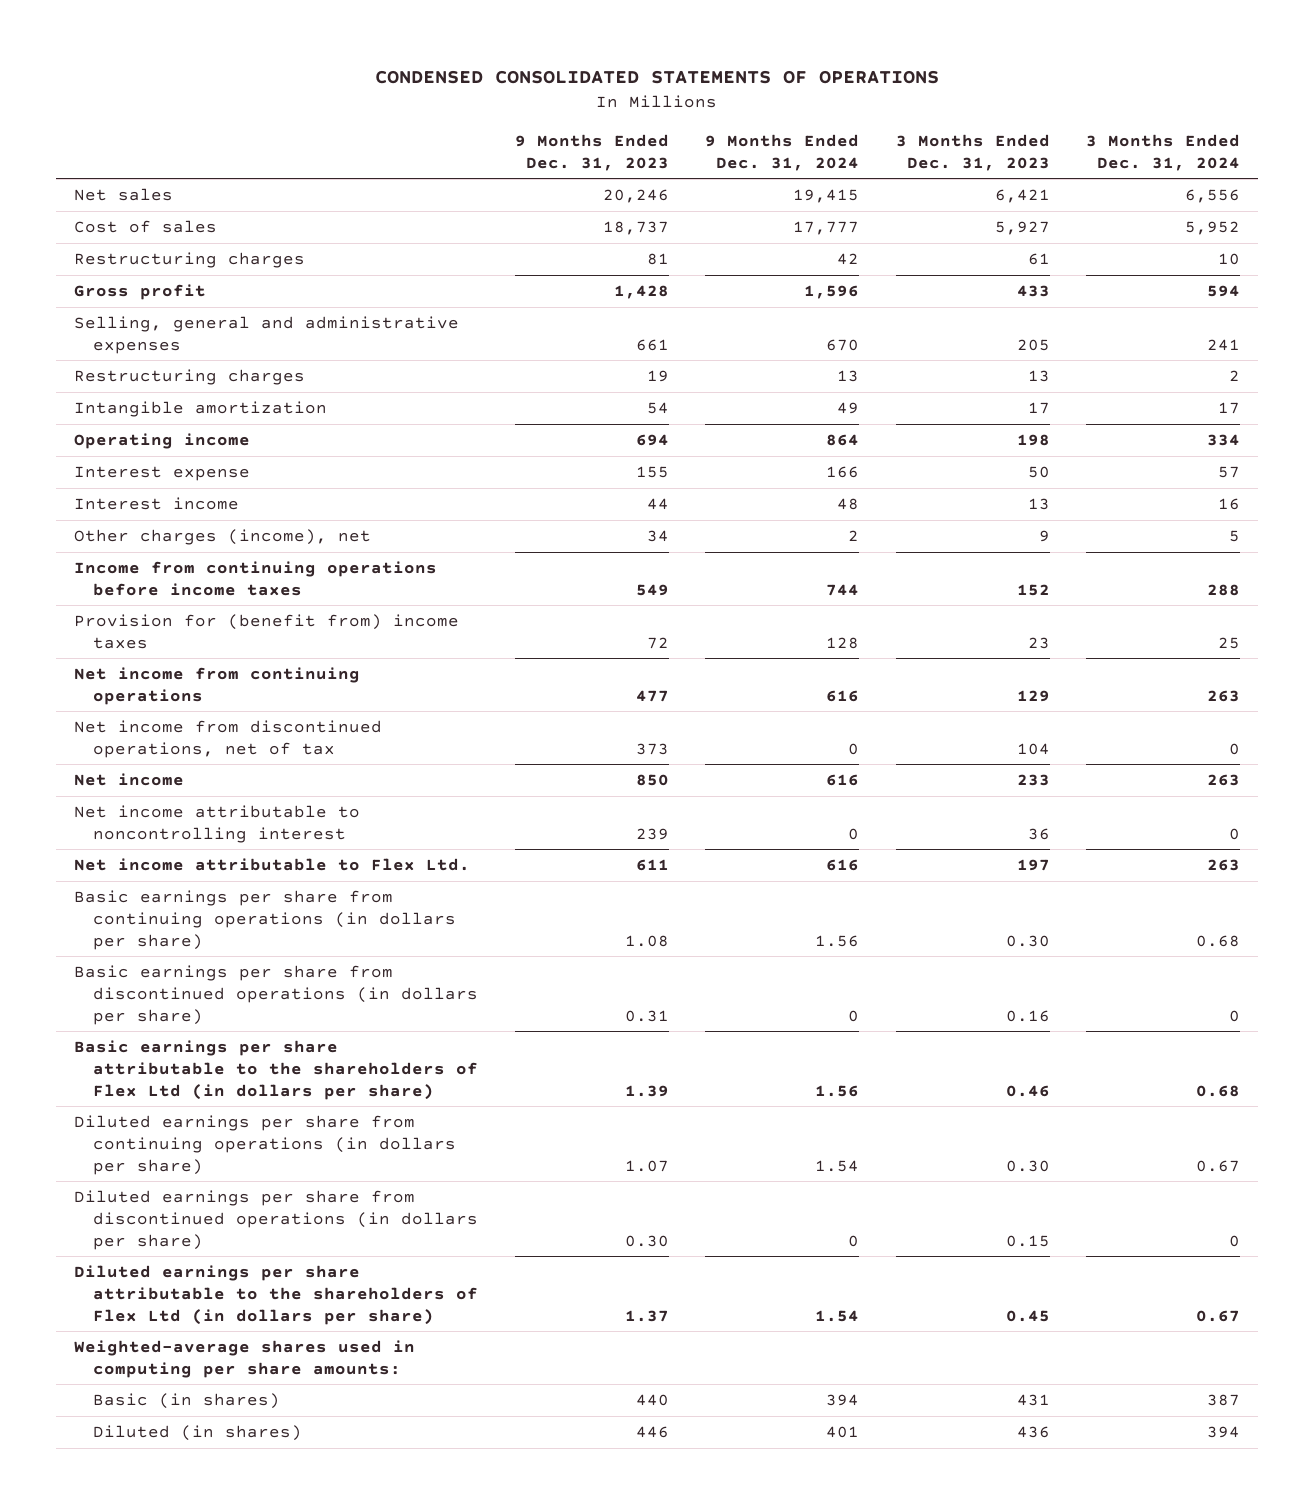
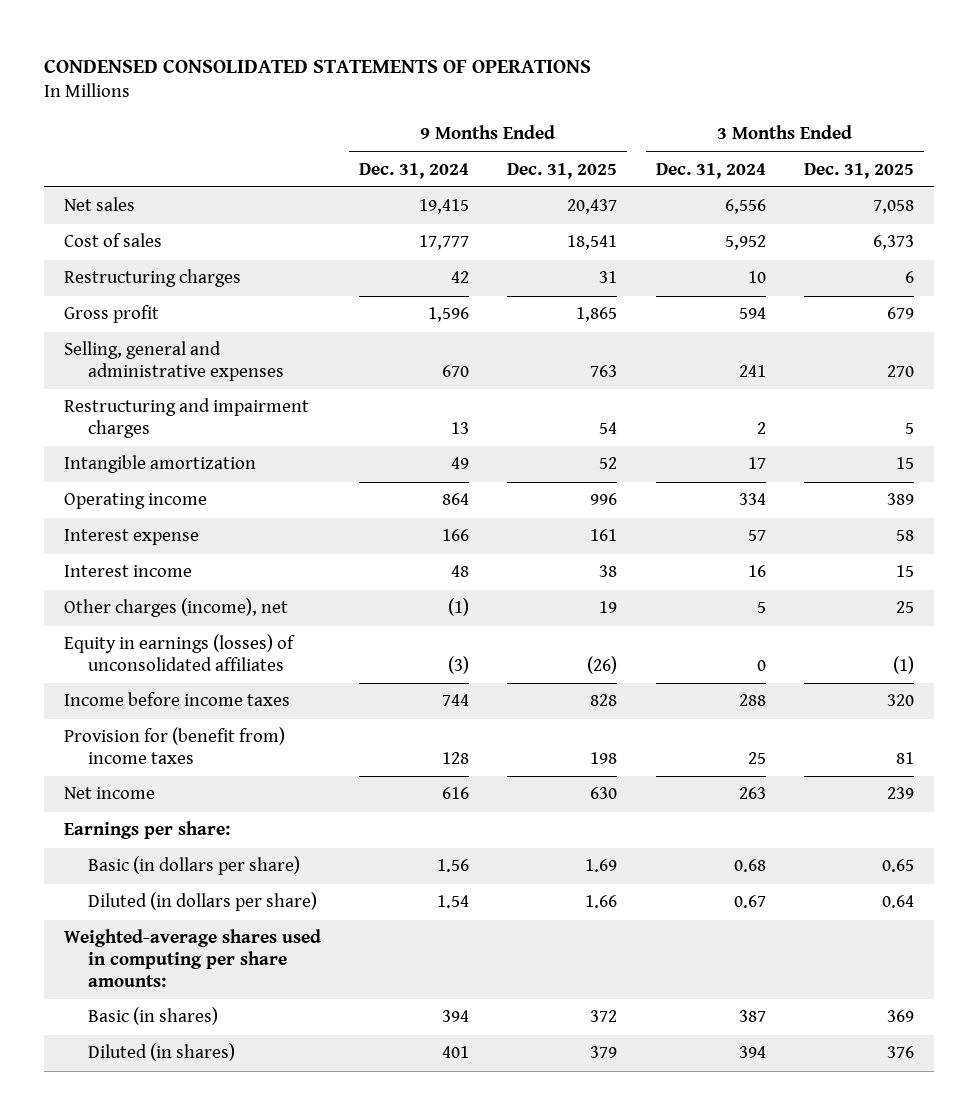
- | 9 Months Ended Dec. 31, 2023 | 9 Months Ended Dec. 31, 2024 | 3 Months Ended Dec. 31, 2023 | 3 Months Ended Dec. 31, 2024
+ | 9 Months Ended Dec. 31, 2024 | 9 Months Ended Dec. 31, 2025 | 3 Months Ended Dec. 31, 2024 | 3 Months Ended Dec. 31, 2025
- Restructuring charges | 19 | 13 | 13 | 2
+ Restructuring and impairment charges | 13 | 54 | 2 | 5
- Other charges (income), net | 34 | 2 | 9 | 5
- Income from continuing operations before income taxes | 549 | 744 | 152 | 288
+ Other charges (income), net | (1) | 19 | 5 | 25
+ Equity in earnings (losses) of unconsolidated affiliates | (3) | (26) | 0 | (1)
+ Income before income taxes | 744 | 828 | 288 | 320
- Net income from continuing operations | 477 | 616 | 129 | 263
- Net income from discontinued operations, net of tax | 373 | 0 | 104 | 0
- Net income attributable to noncontrolling interest | 239 | 0 | 36 | 0
- Net income attributable to Flex Ltd. | 611 | 616 | 197 | 263
- Basic earnings per share from continuing operations (in dollars per share) | 1.08 | 1.56 | 0.30 | 0.68
- Basic earnings per share from discontinued operations (in dollars per share) | 0.31 | 0 | 0.16 | 0
- Basic earnings per share attributable to the shareholders of Flex Ltd (in dollars per share) | 1.39 | 1.56 | 0.46 | 0.68
- Diluted earnings per share from continuing operations (in dollars per share) | 1.07 | 1.54 | 0.30 | 0.67
- Diluted earnings per share from discontinued operations (in dollars per share) | 0.30 | 0 | 0.15 | 0
- Diluted earnings per share attributable to the shareholders of Flex Ltd (in dollars per share) | 1.37 | 1.54 | 0.45 | 0.67
+ Earnings per share:
+ Basic (in dollars per share) | 1.56 | 1.69 | 0.68 | 0.65
+ Diluted (in dollars per share) | 1.54 | 1.66 | 0.67 | 0.64

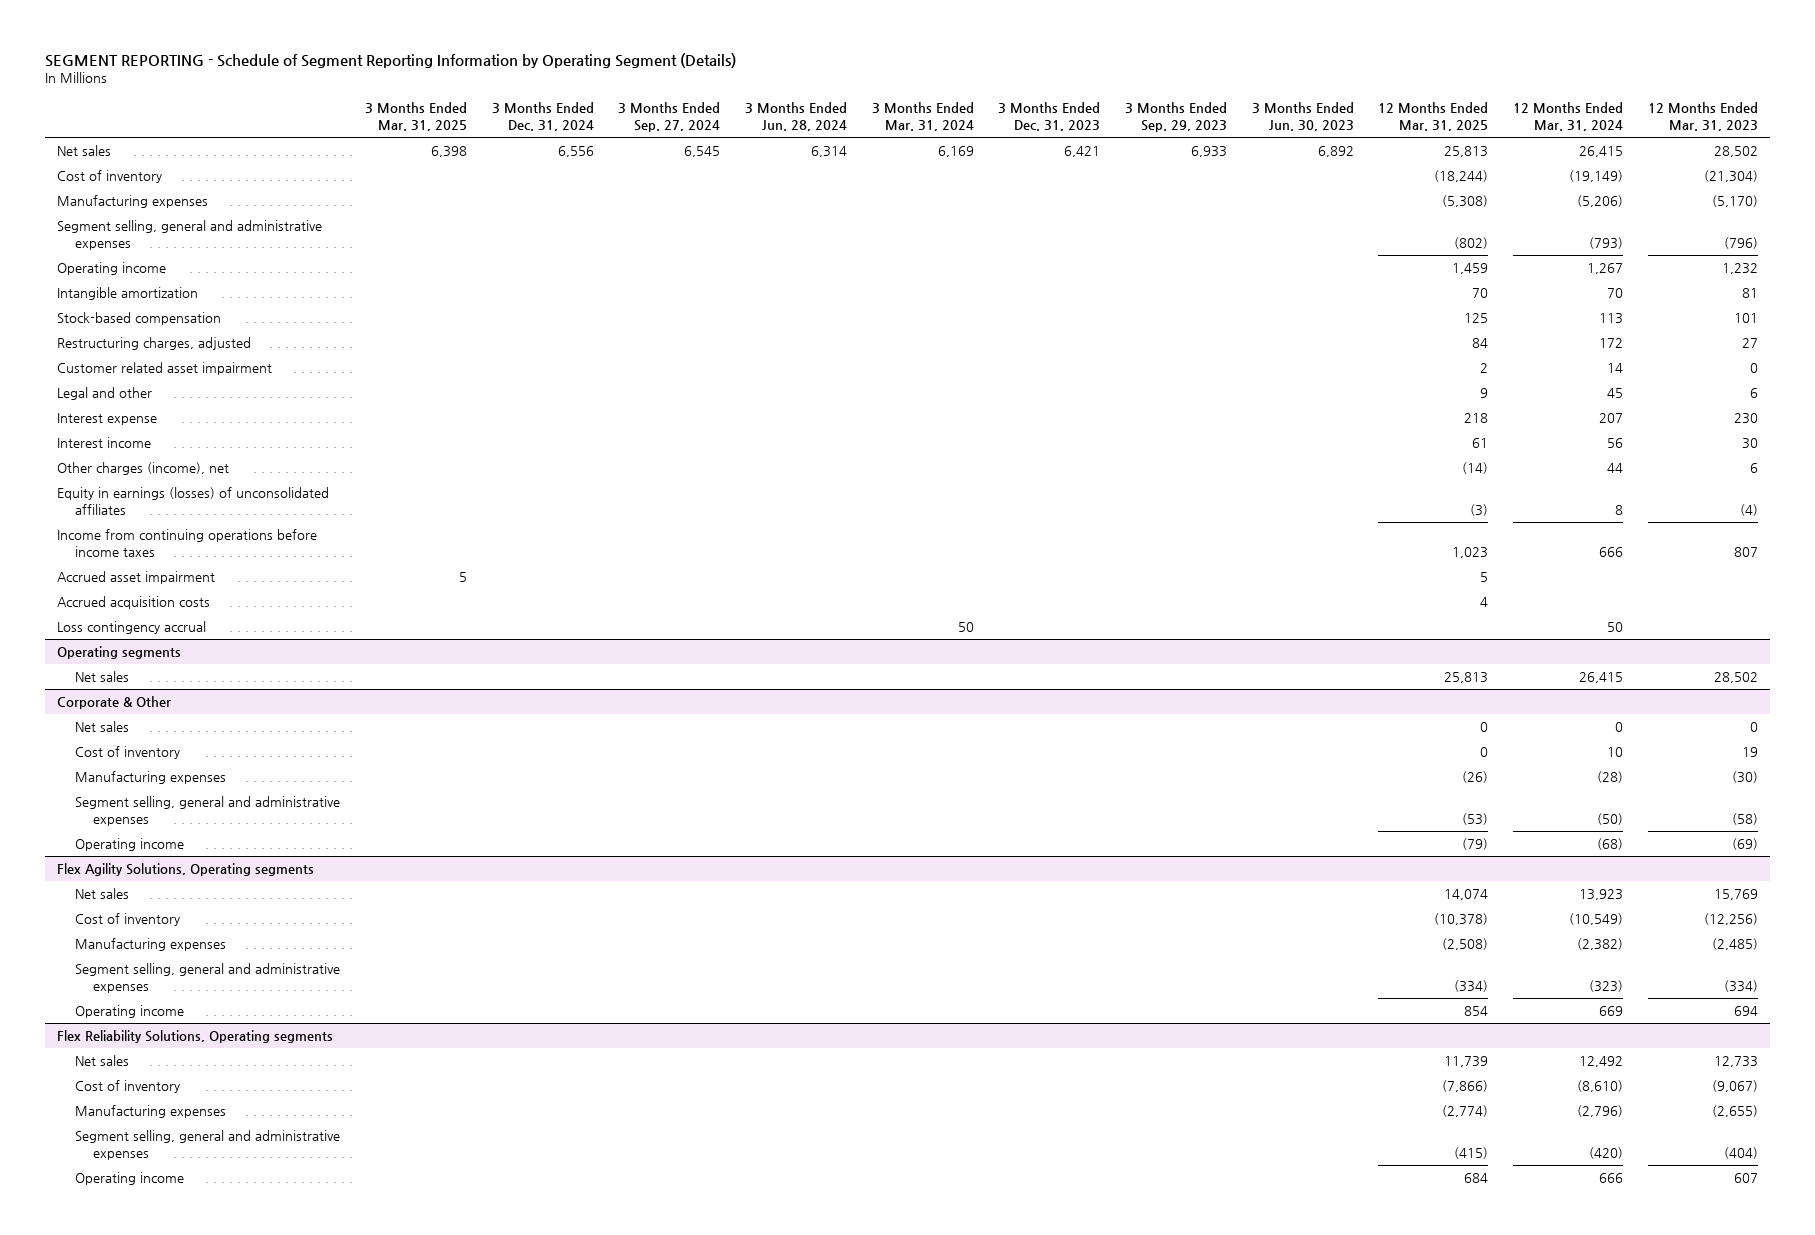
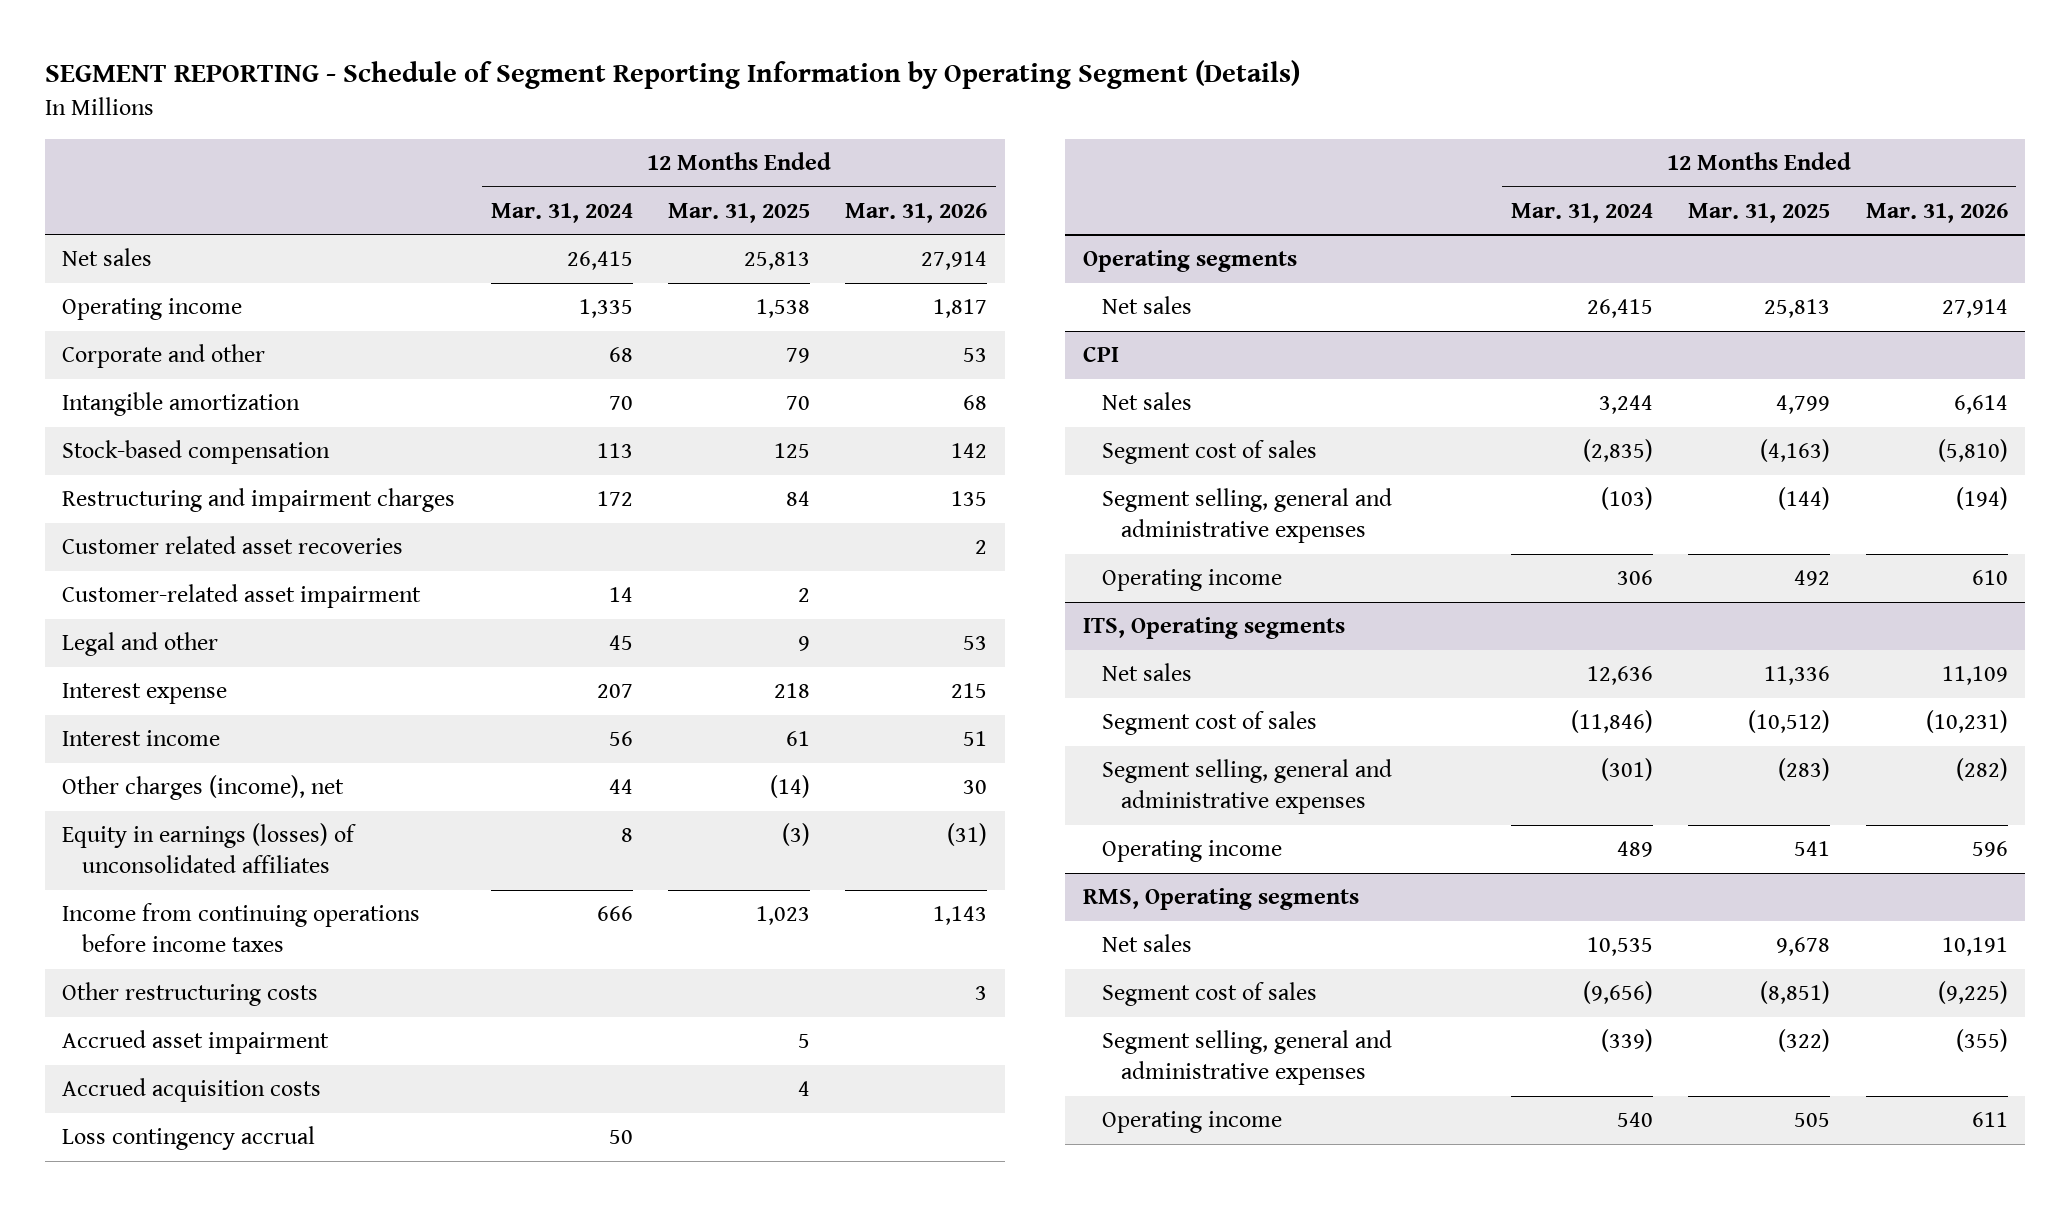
- | 3 Months Ended Mar. 31, 2025 | 3 Months Ended Dec. 31, 2024 | 3 Months Ended Sep. 27, 2024 | 3 Months Ended Jun. 28, 2024 | 3 Months Ended Mar. 31, 2024 | 3 Months Ended Dec. 31, 2023 | 3 Months Ended Sep. 29, 2023 | 3 Months Ended Jun. 30, 2023 | 12 Months Ended Mar. 31, 2025 | 12 Months Ended Mar. 31, 2024 | 12 Months Ended Mar. 31, 2023
+ | 12 Months Ended Mar. 31, 2024 | 12 Months Ended Mar. 31, 2025 | 12 Months Ended Mar. 31, 2026
- Cost of inventory | | | | | | | | | (18,244) | (19,149) | (21,304)
- Manufacturing expenses | | | | | | | | | (5,308) | (5,206) | (5,170)
- Segment selling, general and administrative expenses | | | | | | | | | (802) | (793) | (796)
- Operating income | | | | | | | | | 1,459 | 1,267 | 1,232
+ Operating income | 1,335 | 1,538 | 1,817
+ Corporate and other | 68 | 79 | 53
- Restructuring charges, adjusted | | | | | | | | | 84 | 172 | 27
- Customer related asset impairment | | | | | | | | | 2 | 14 | 0
+ Restructuring and impairment charges | 172 | 84 | 135
+ Customer related asset recoveries | | | 2
+ Customer-related asset impairment | 14 | 2 |
+ Other restructuring costs | | | 3
- Corporate & Other
- Net sales | | | | | | | | | 0 | 0 | 0
- Cost of inventory | | | | | | | | | 0 | 10 | 19
- Manufacturing expenses | | | | | | | | | (26) | (28) | (30)
- Segment selling, general and administrative expenses | | | | | | | | | (53) | (50) | (58)
- Operating income | | | | | | | | | (79) | (68) | (69)
- Flex Agility Solutions, Operating segments
- Net sales | | | | | | | | | 14,074 | 13,923 | 15,769
- Cost of inventory | | | | | | | | | (10,378) | (10,549) | (12,256)
- Manufacturing expenses | | | | | | | | | (2,508) | (2,382) | (2,485)
- Segment selling, general and administrative expenses | | | | | | | | | (334) | (323) | (334)
- Operating income | | | | | | | | | 854 | 669 | 694
- Flex Reliability Solutions, Operating segments
- Net sales | | | | | | | | | 11,739 | 12,492 | 12,733
- Cost of inventory | | | | | | | | | (7,866) | (8,610) | (9,067)
- Manufacturing expenses | | | | | | | | | (2,774) | (2,796) | (2,655)
- Segment selling, general and administrative expenses | | | | | | | | | (415) | (420) | (404)
- Operating income | | | | | | | | | 684 | 666 | 607
+ CPI
+ Net sales | 3,244 | 4,799 | 6,614
+ Segment cost of sales | (2,835) | (4,163) | (5,810)
+ Segment selling, general and administrative expenses | (103) | (144) | (194)
+ Operating income | 306 | 492 | 610
+ ITS, Operating segments
+ Net sales | 12,636 | 11,336 | 11,109
+ Segment cost of sales | (11,846) | (10,512) | (10,231)
+ Segment selling, general and administrative expenses | (301) | (283) | (282)
+ Operating income | 489 | 541 | 596
+ RMS, Operating segments
+ Net sales | 10,535 | 9,678 | 10,191
+ Segment cost of sales | (9,656) | (8,851) | (9,225)
+ Segment selling, general and administrative expenses | (339) | (322) | (355)
+ Operating income | 540 | 505 | 611

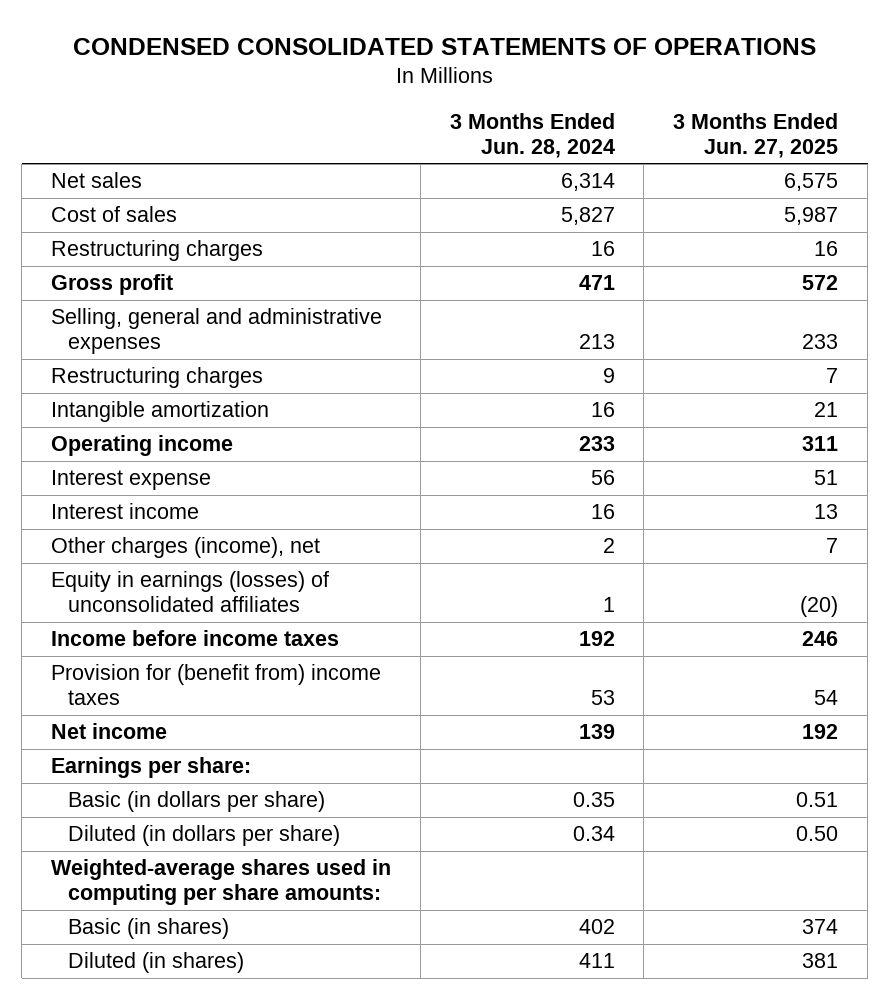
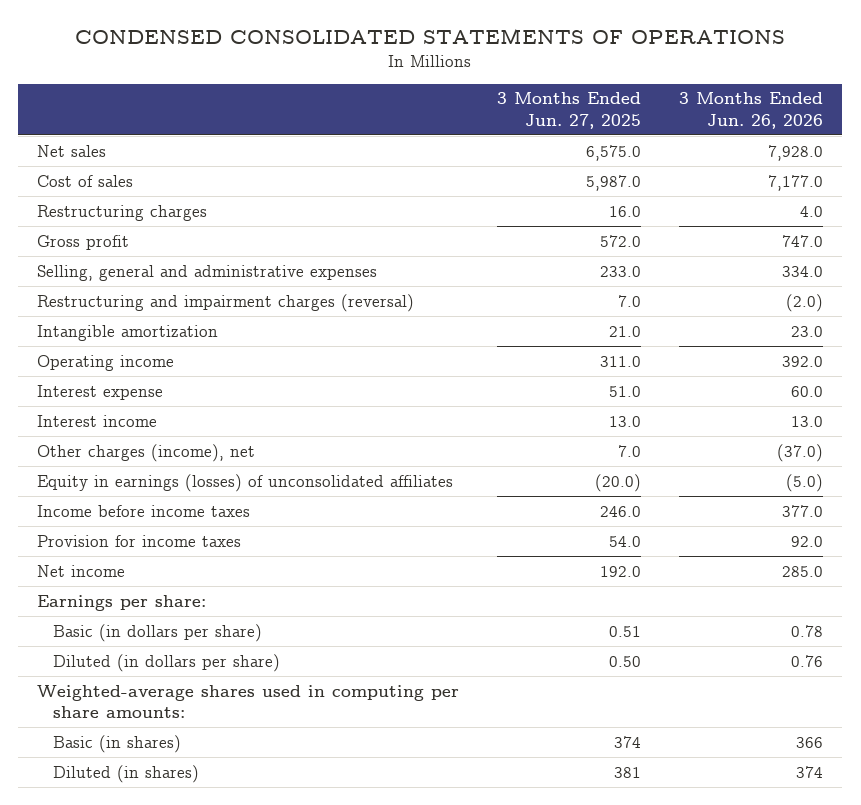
- | 3 Months Ended Jun. 28, 2024 | 3 Months Ended Jun. 27, 2025
+ | 3 Months Ended Jun. 27, 2025 | 3 Months Ended Jun. 26, 2026
- Net sales | 6,314 | 6,575
- Cost of sales | 5,827 | 5,987
- Restructuring charges | 16 | 16
- Gross profit | 471 | 572
- Selling, general and administrative expenses | 213 | 233
- Restructuring charges | 9 | 7
- Intangible amortization | 16 | 21
- Operating income | 233 | 311
- Interest expense | 56 | 51
- Interest income | 16 | 13
- Other charges (income), net | 2 | 7
- Equity in earnings (losses) of unconsolidated affiliates | 1 | (20)
- Income before income taxes | 192 | 246
- Provision for (benefit from) income taxes | 53 | 54
- Net income | 139 | 192
+ Net sales | 6,575.0 | 7,928.0
+ Cost of sales | 5,987.0 | 7,177.0
+ Restructuring charges | 16.0 | 4.0
+ Gross profit | 572.0 | 747.0
+ Selling, general and administrative expenses | 233.0 | 334.0
+ Restructuring and impairment charges (reversal) | 7.0 | (2.0)
+ Intangible amortization | 21.0 | 23.0
+ Operating income | 311.0 | 392.0
+ Interest expense | 51.0 | 60.0
+ Interest income | 13.0 | 13.0
+ Other charges (income), net | 7.0 | (37.0)
+ Equity in earnings (losses) of unconsolidated affiliates | (20.0) | (5.0)
+ Income before income taxes | 246.0 | 377.0
+ Provision for income taxes | 54.0 | 92.0
+ Net income | 192.0 | 285.0

